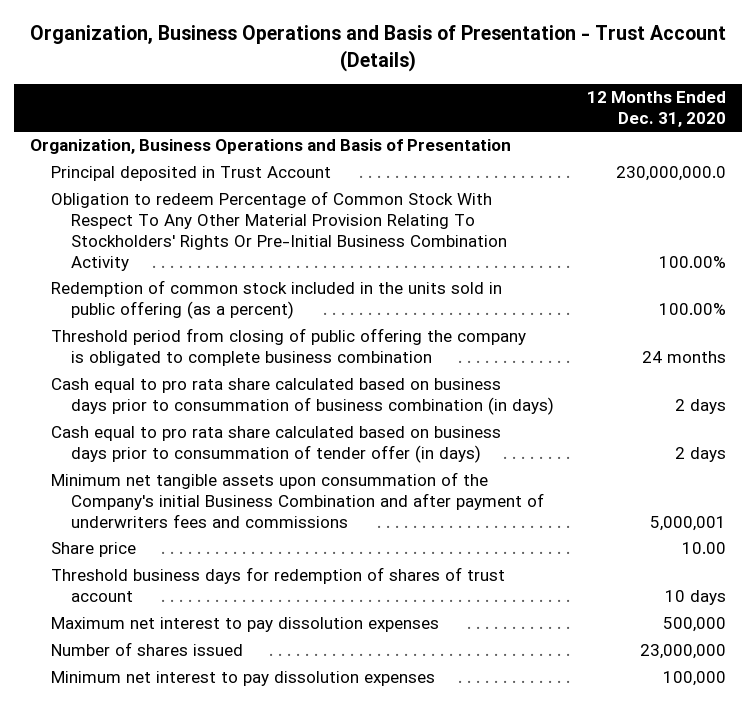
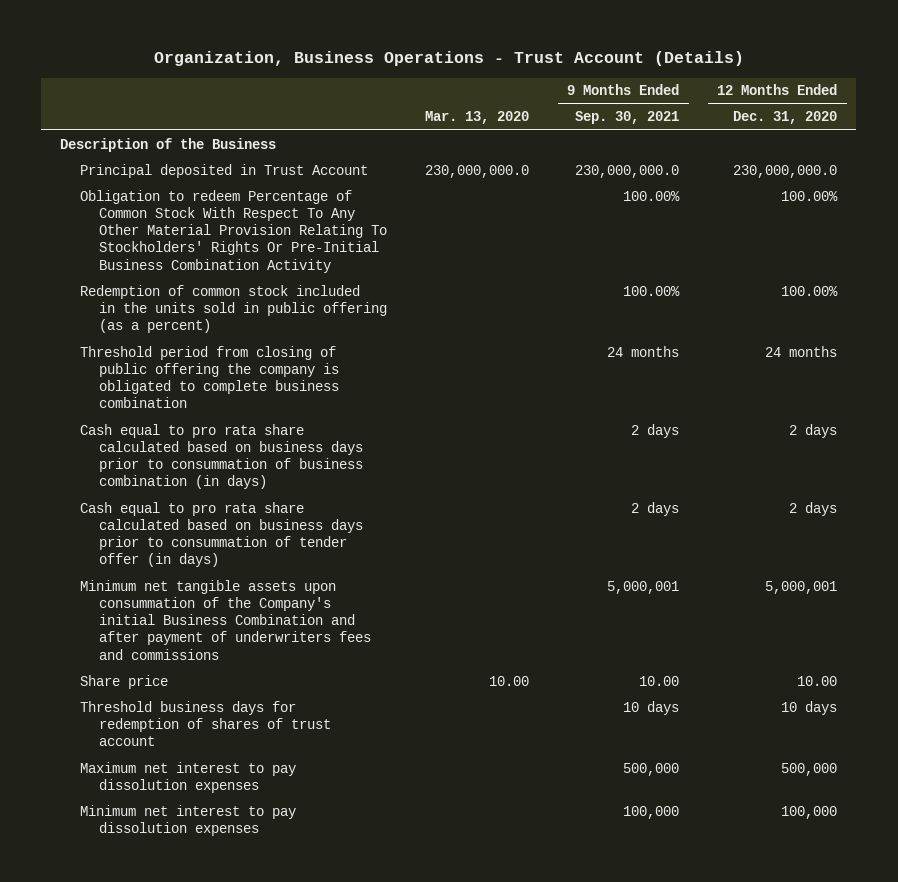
- Organization, Business Operations and Basis of Presentation - Trust Account (Details)
+ Organization, Business Operations - Trust Account (Details)
- | 12 Months Ended Dec. 31, 2020
+ | Mar. 13, 2020 | 9 Months Ended Sep. 30, 2021 | 12 Months Ended Dec. 31, 2020
- Organization, Business Operations and Basis of Presentation
+ Description of the Business
- Number of shares issued | 23,000,000

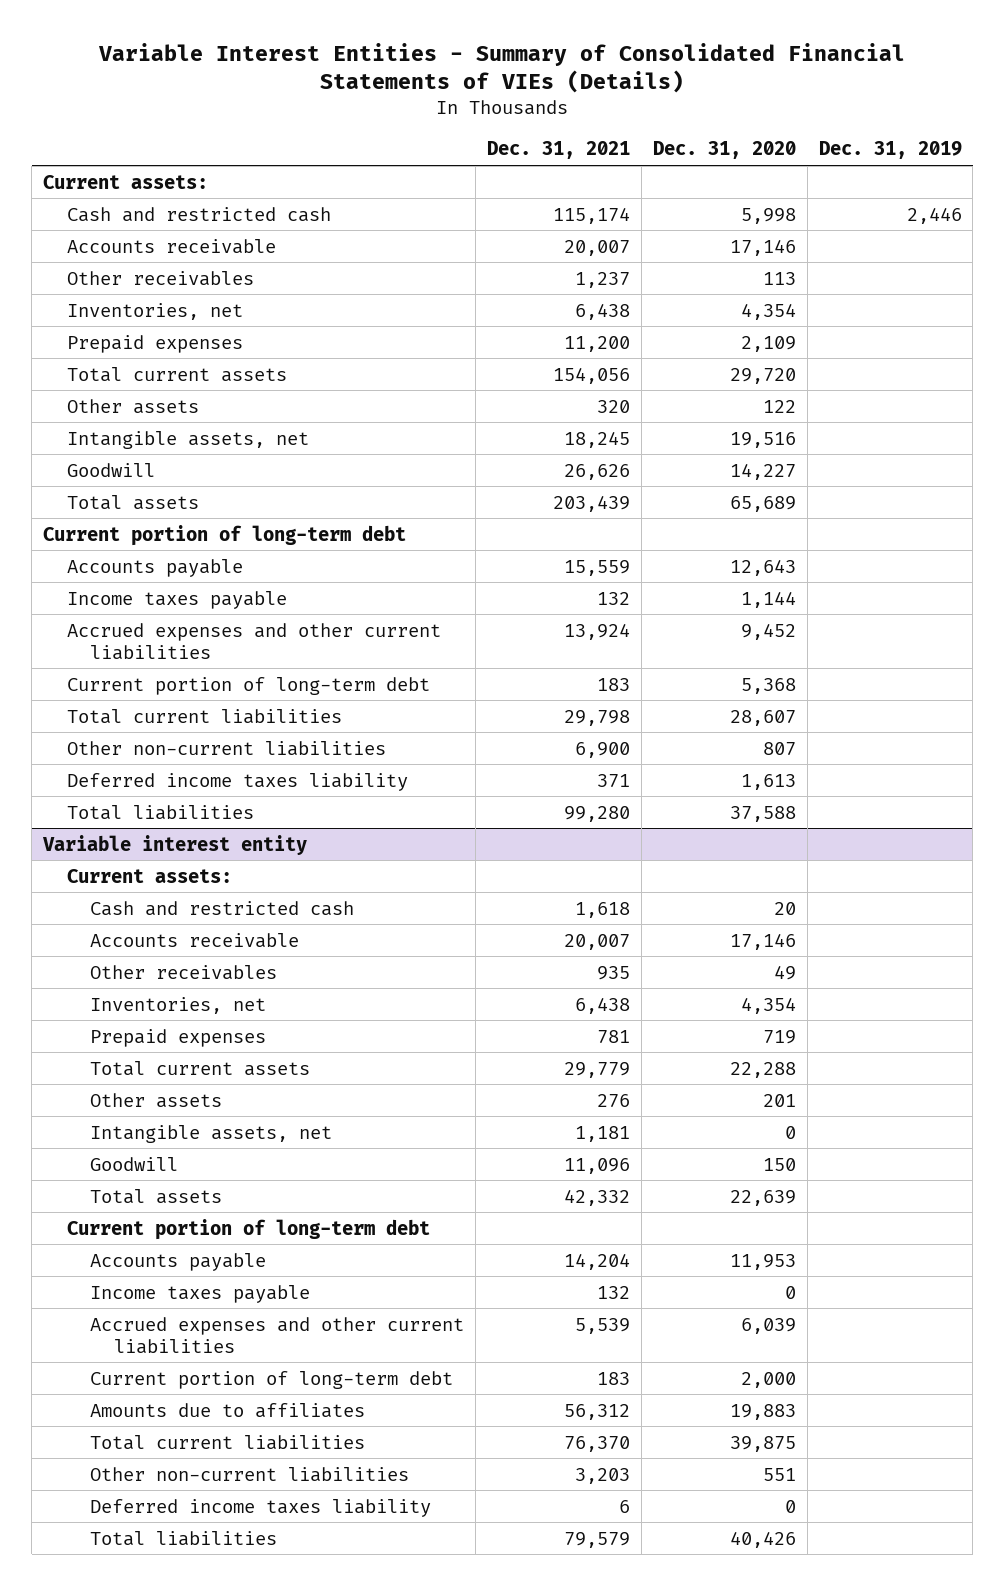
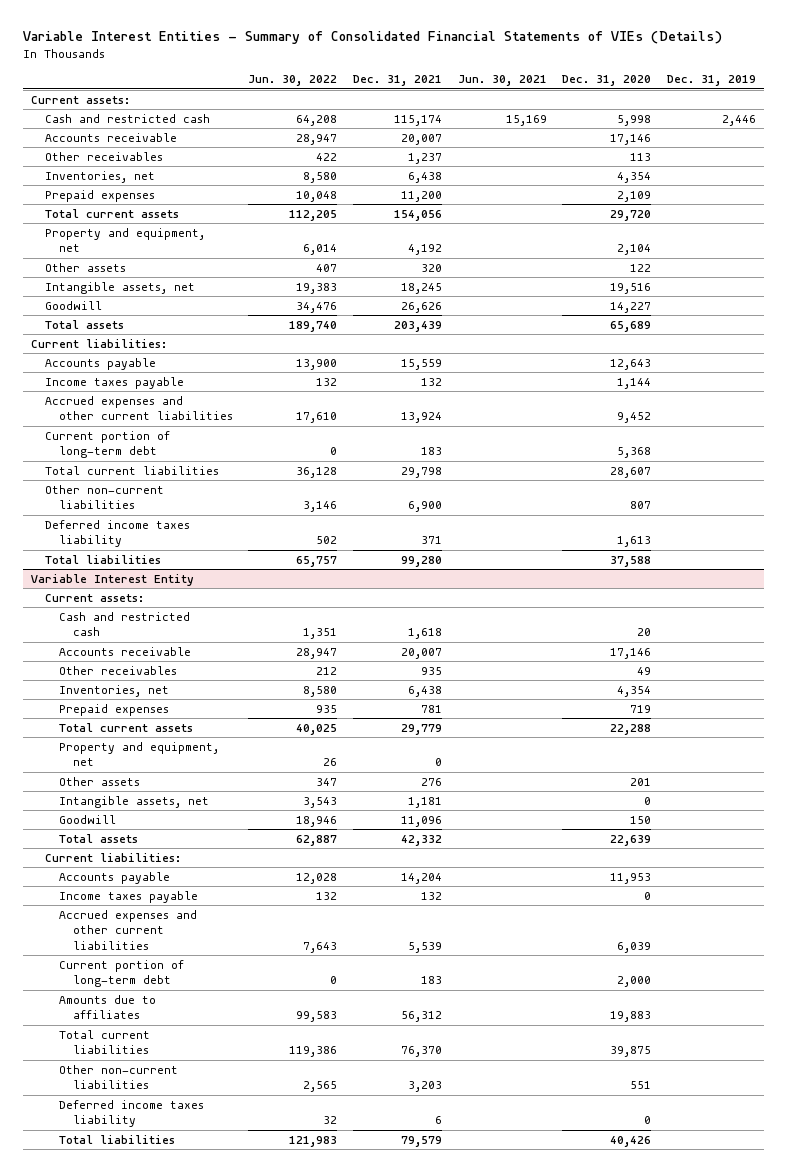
- | Dec. 31, 2021 | Dec. 31, 2020 | Dec. 31, 2019
+ | Jun. 30, 2022 | Dec. 31, 2021 | Jun. 30, 2021 | Dec. 31, 2020 | Dec. 31, 2019
+ Property and equipment, net | 6,014 | 4,192 | | 2,104 |
- Current portion of long-term debt
+ Current liabilities:
- Variable interest entity
+ Variable Interest Entity
+ Property and equipment, net | 26 | 0 | | |
- Current portion of long-term debt
+ Current liabilities:

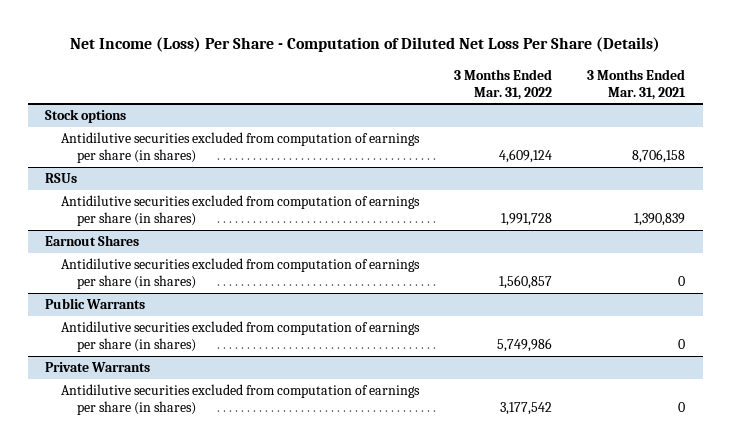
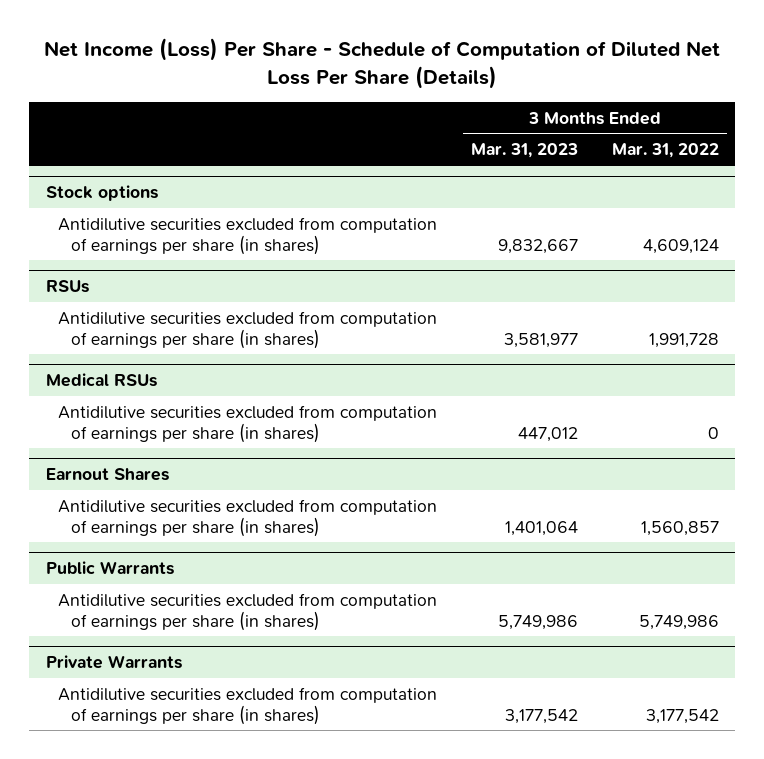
- Net Income (Loss) Per Share - Computation of Diluted Net Loss Per Share (Details)
+ Net Income (Loss) Per Share - Schedule of Computation of Diluted Net Loss Per Share (Details)
- | 3 Months Ended Mar. 31, 2022 | 3 Months Ended Mar. 31, 2021
+ | 3 Months Ended Mar. 31, 2023 | 3 Months Ended Mar. 31, 2022
+ Medical RSUs
+ Antidilutive securities excluded from computation of earnings per share (in shares) | 447,012 | 0

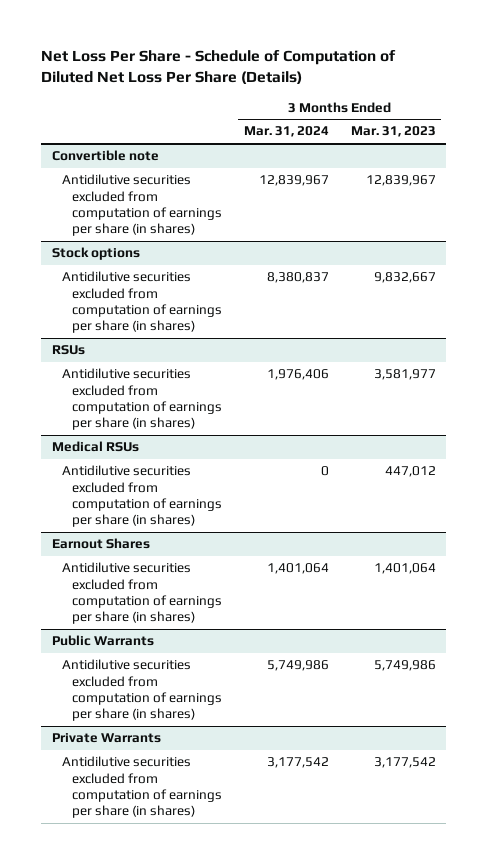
- Net Income (Loss) Per Share - Schedule of Computation of Diluted Net Loss Per Share (Details)
+ Net Loss Per Share - Schedule of Computation of Diluted Net Loss Per Share (Details)
- | 3 Months Ended Mar. 31, 2023 | 3 Months Ended Mar. 31, 2022
+ | 3 Months Ended Mar. 31, 2024 | 3 Months Ended Mar. 31, 2023
+ Convertible note
+ Antidilutive securities excluded from computation of earnings per share (in shares) | 12,839,967 | 12,839,967

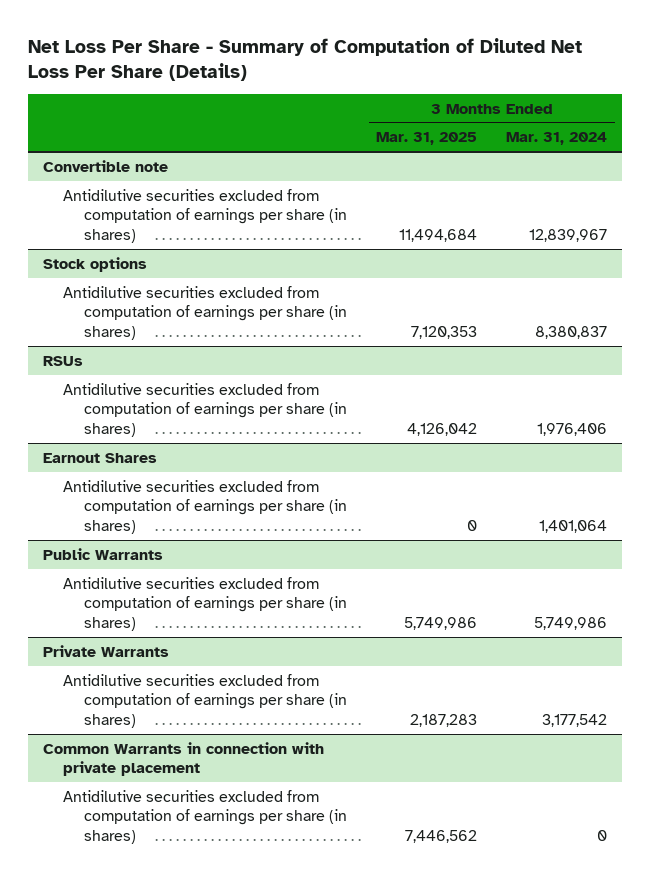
- Net Loss Per Share - Schedule of Computation of Diluted Net Loss Per Share (Details)
+ Net Loss Per Share - Summary of Computation of Diluted Net Loss Per Share (Details)
- | 3 Months Ended Mar. 31, 2024 | 3 Months Ended Mar. 31, 2023
+ | 3 Months Ended Mar. 31, 2025 | 3 Months Ended Mar. 31, 2024
- Medical RSUs
- Antidilutive securities excluded from computation of earnings per share (in shares) | 0 | 447,012
+ Common Warrants in connection with private placement
+ Antidilutive securities excluded from computation of earnings per share (in shares) | 7,446,562 | 0

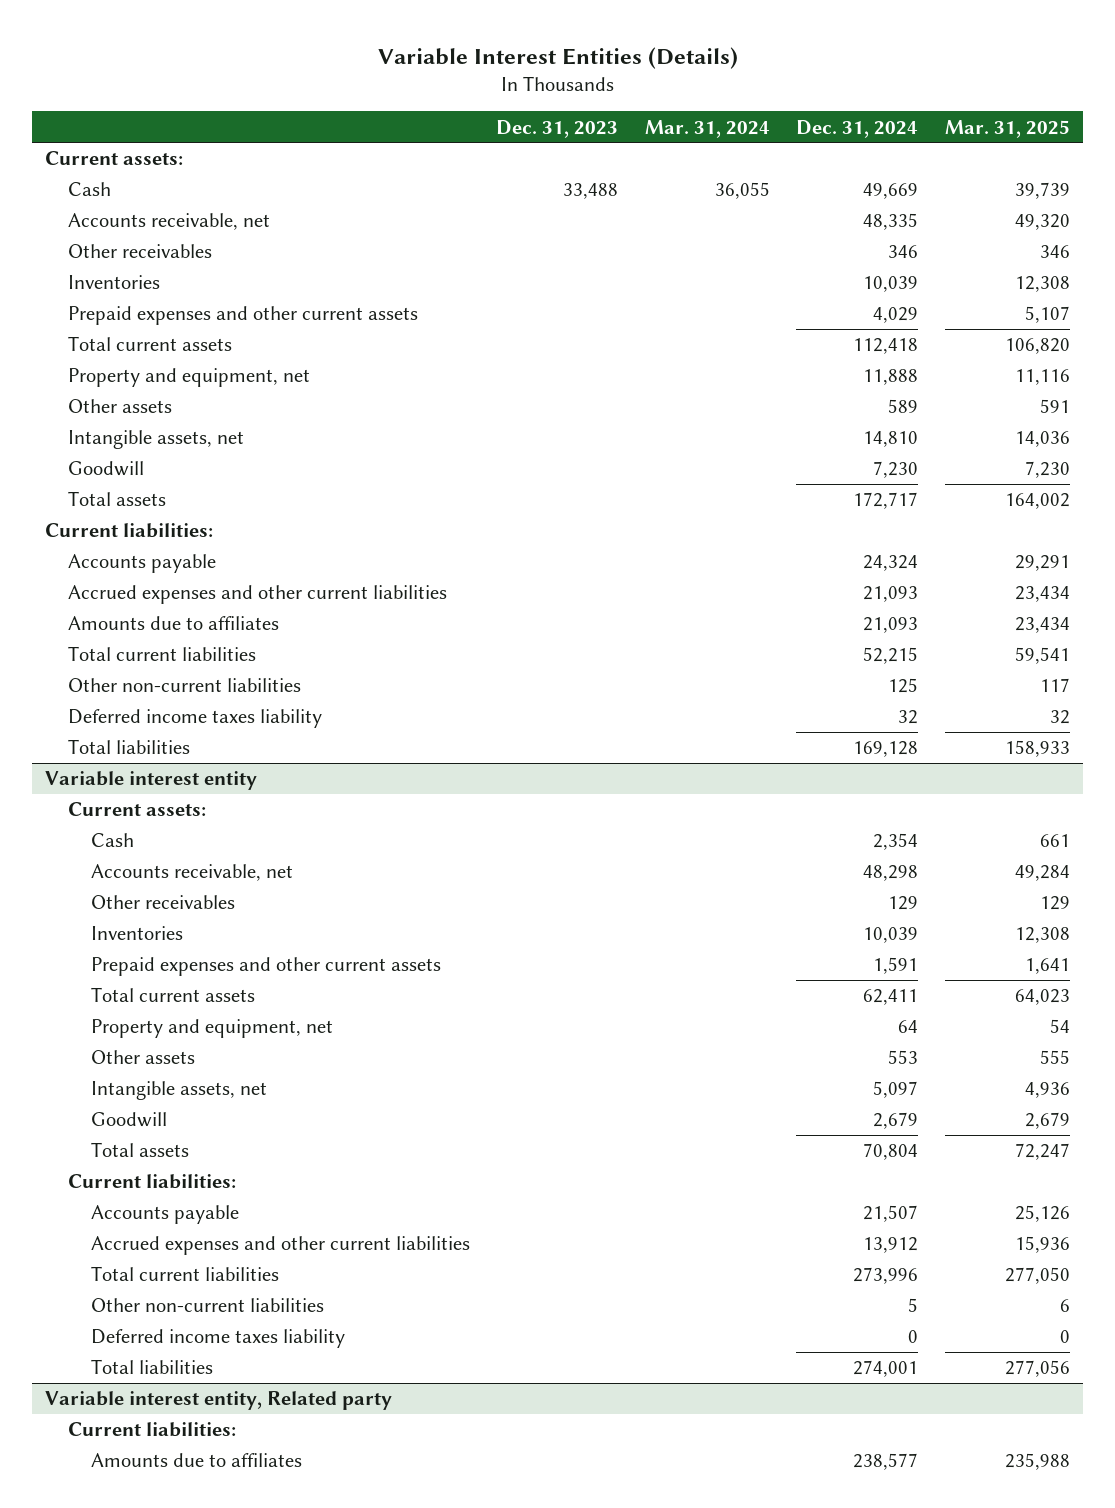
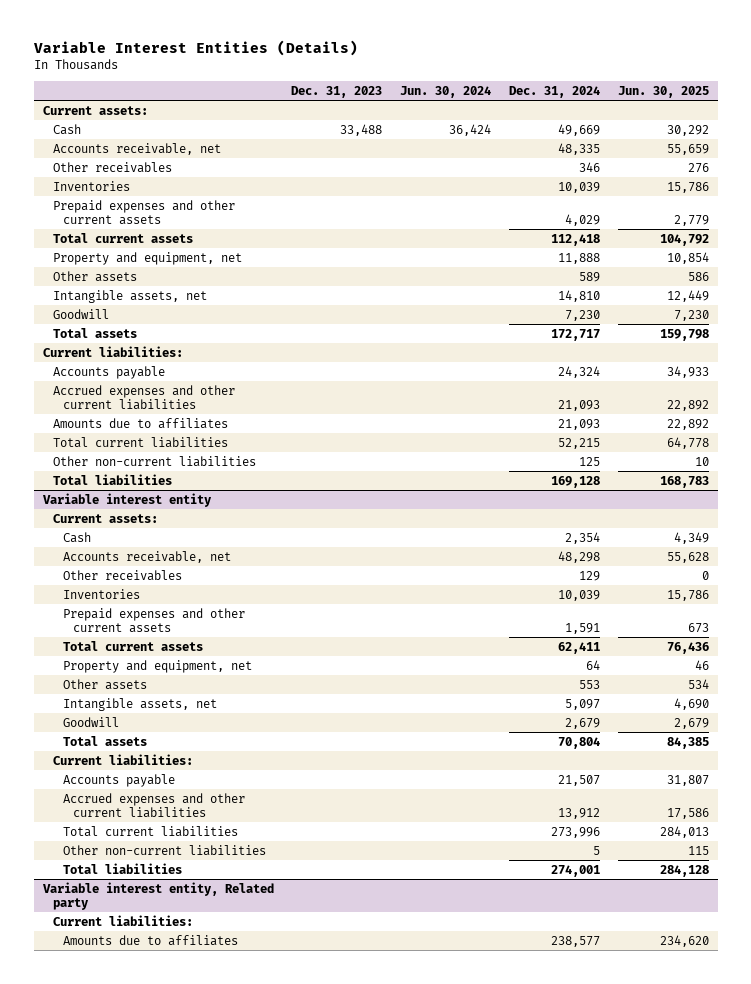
- | Dec. 31, 2023 | Mar. 31, 2024 | Dec. 31, 2024 | Mar. 31, 2025
+ | Dec. 31, 2023 | Jun. 30, 2024 | Dec. 31, 2024 | Jun. 30, 2025
- Deferred income taxes liability | | | 32 | 32
@ Variable interest entity
- Deferred income taxes liability | | | 0 | 0

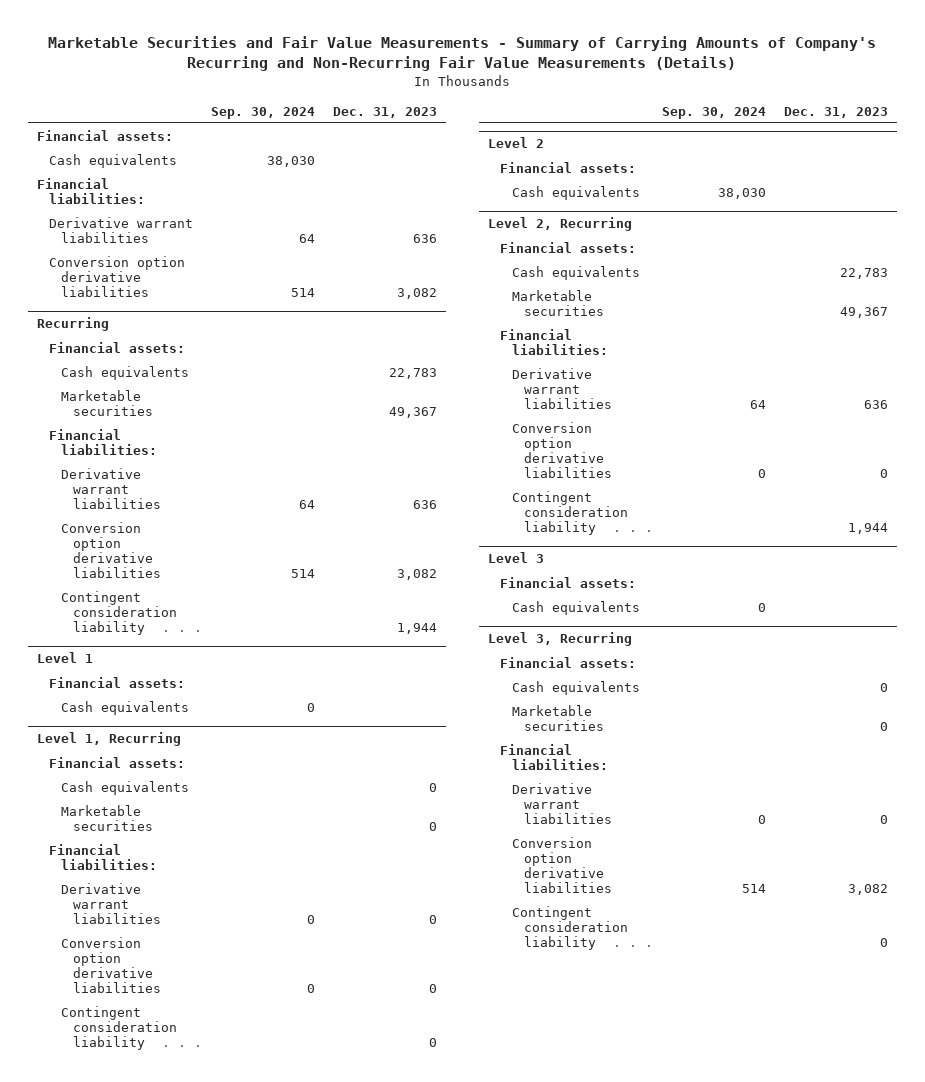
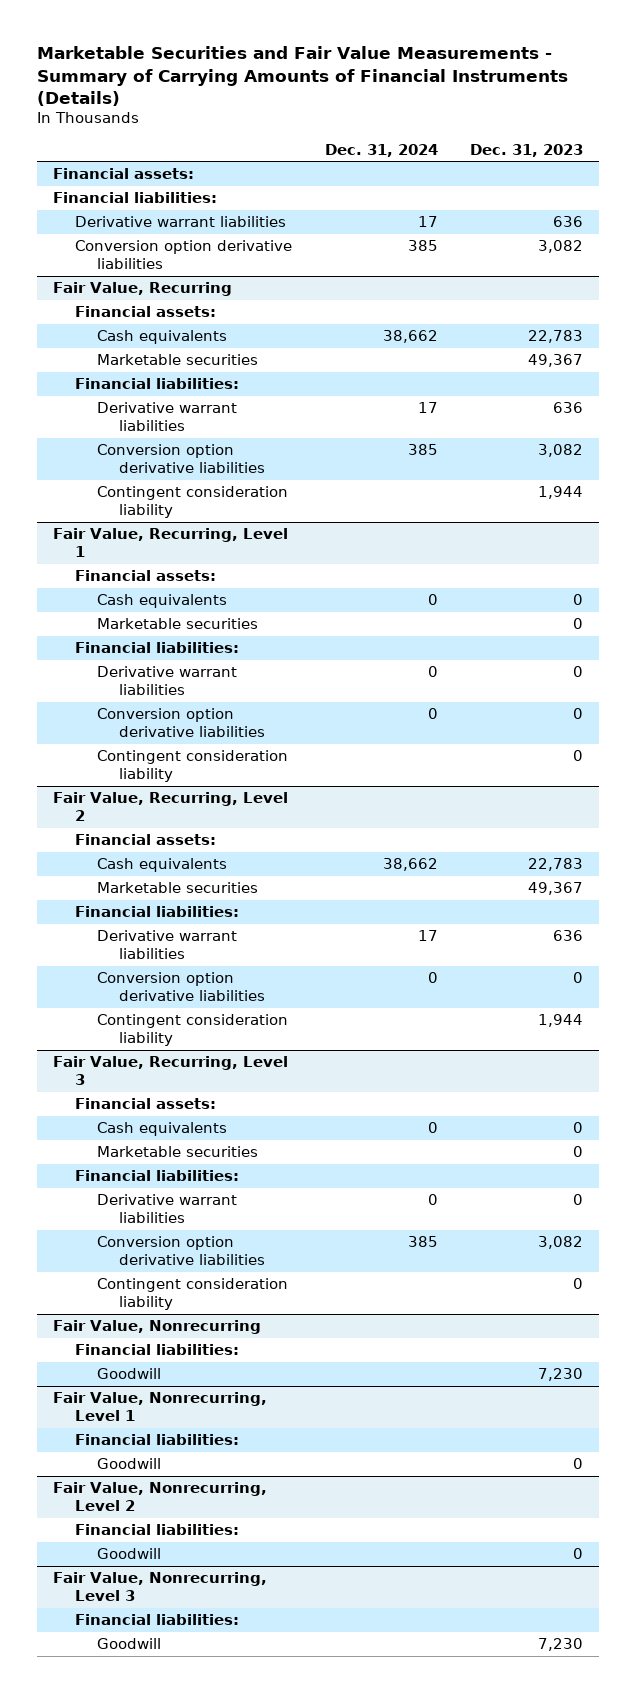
- Marketable Securities and Fair Value Measurements - Summary of Carrying Amounts of Company's Recurring and Non-Recurring Fair Value Measurements (Details)
+ Marketable Securities and Fair Value Measurements - Summary of Carrying Amounts of Financial Instruments (Details)
- | Sep. 30, 2024 | Dec. 31, 2023
+ | Dec. 31, 2024 | Dec. 31, 2023
- Cash equivalents | 38,030 |
- Recurring
+ Fair Value, Recurring
- Level 1
- Financial assets:
- Cash equivalents | 0 |
- Level 1, Recurring
+ Fair Value, Recurring, Level 1
- Level 2
- Financial assets:
- Cash equivalents | 38,030 |
- Level 2, Recurring
+ Fair Value, Recurring, Level 2
- Level 3
- Financial assets:
- Cash equivalents | 0 |
- Level 3, Recurring
+ Fair Value, Recurring, Level 3
+ Fair Value, Nonrecurring
+ Financial liabilities:
+ Goodwill | | 7,230
+ Fair Value, Nonrecurring, Level 1
+ Financial liabilities:
+ Goodwill | | 0
+ Fair Value, Nonrecurring, Level 2
+ Financial liabilities:
+ Goodwill | | 0
+ Fair Value, Nonrecurring, Level 3
+ Financial liabilities:
+ Goodwill | | 7,230

